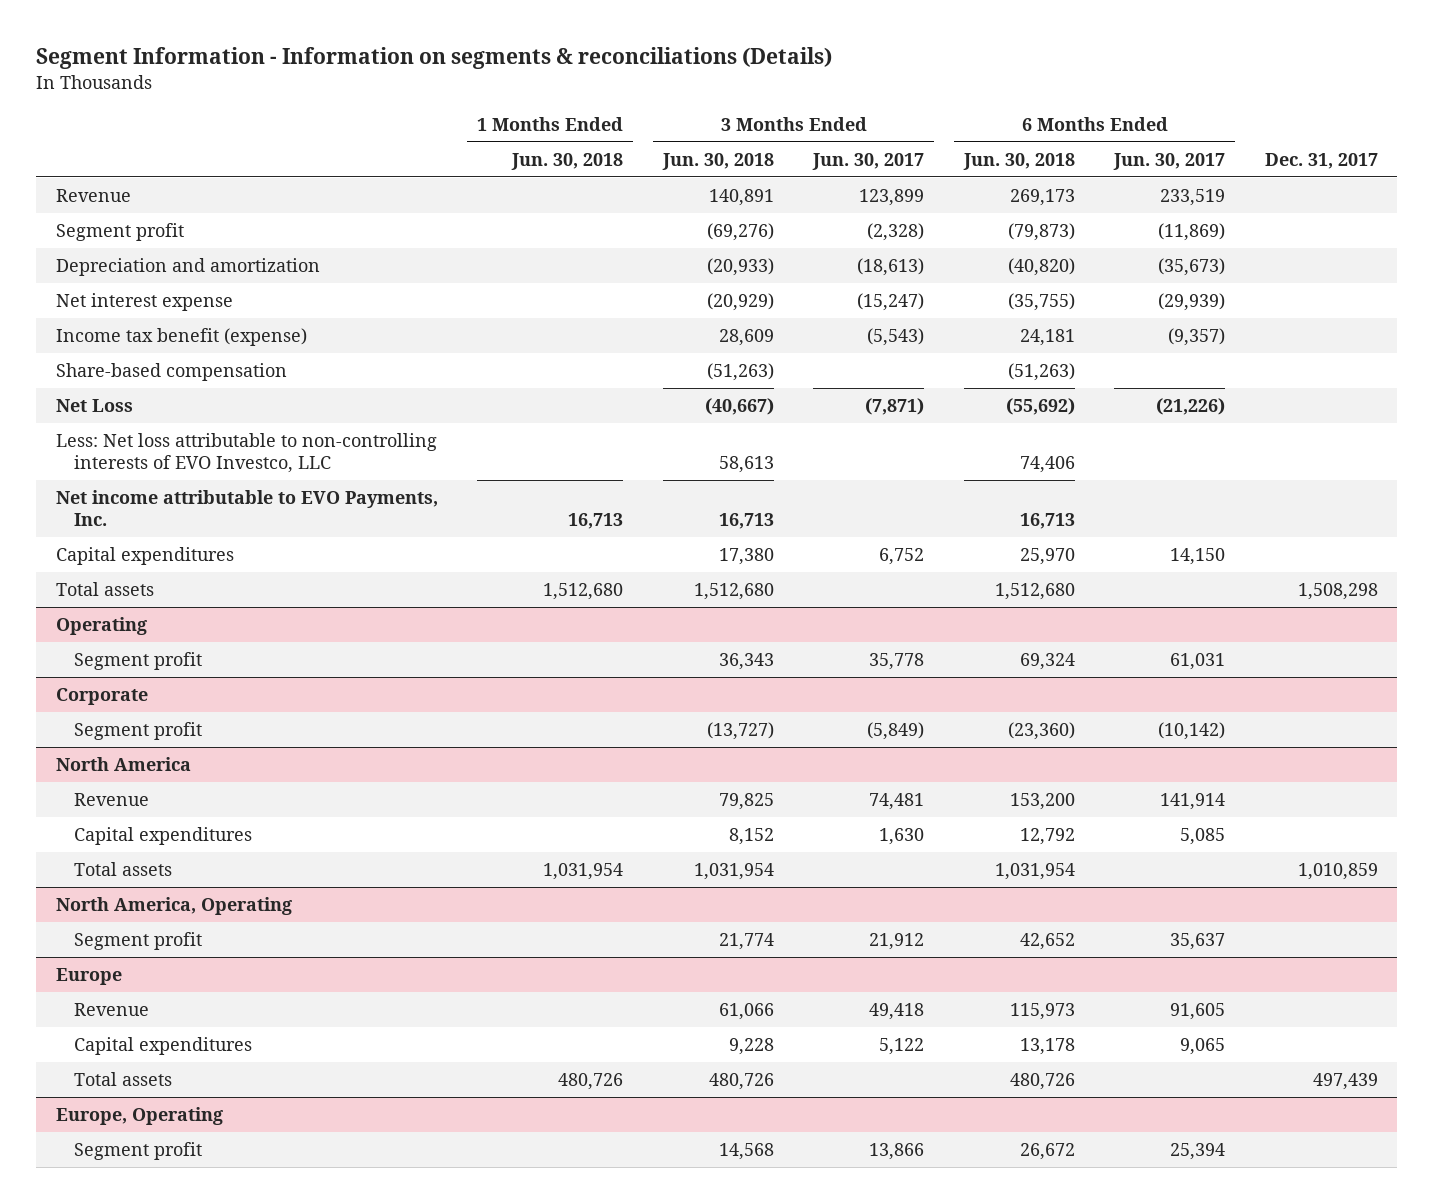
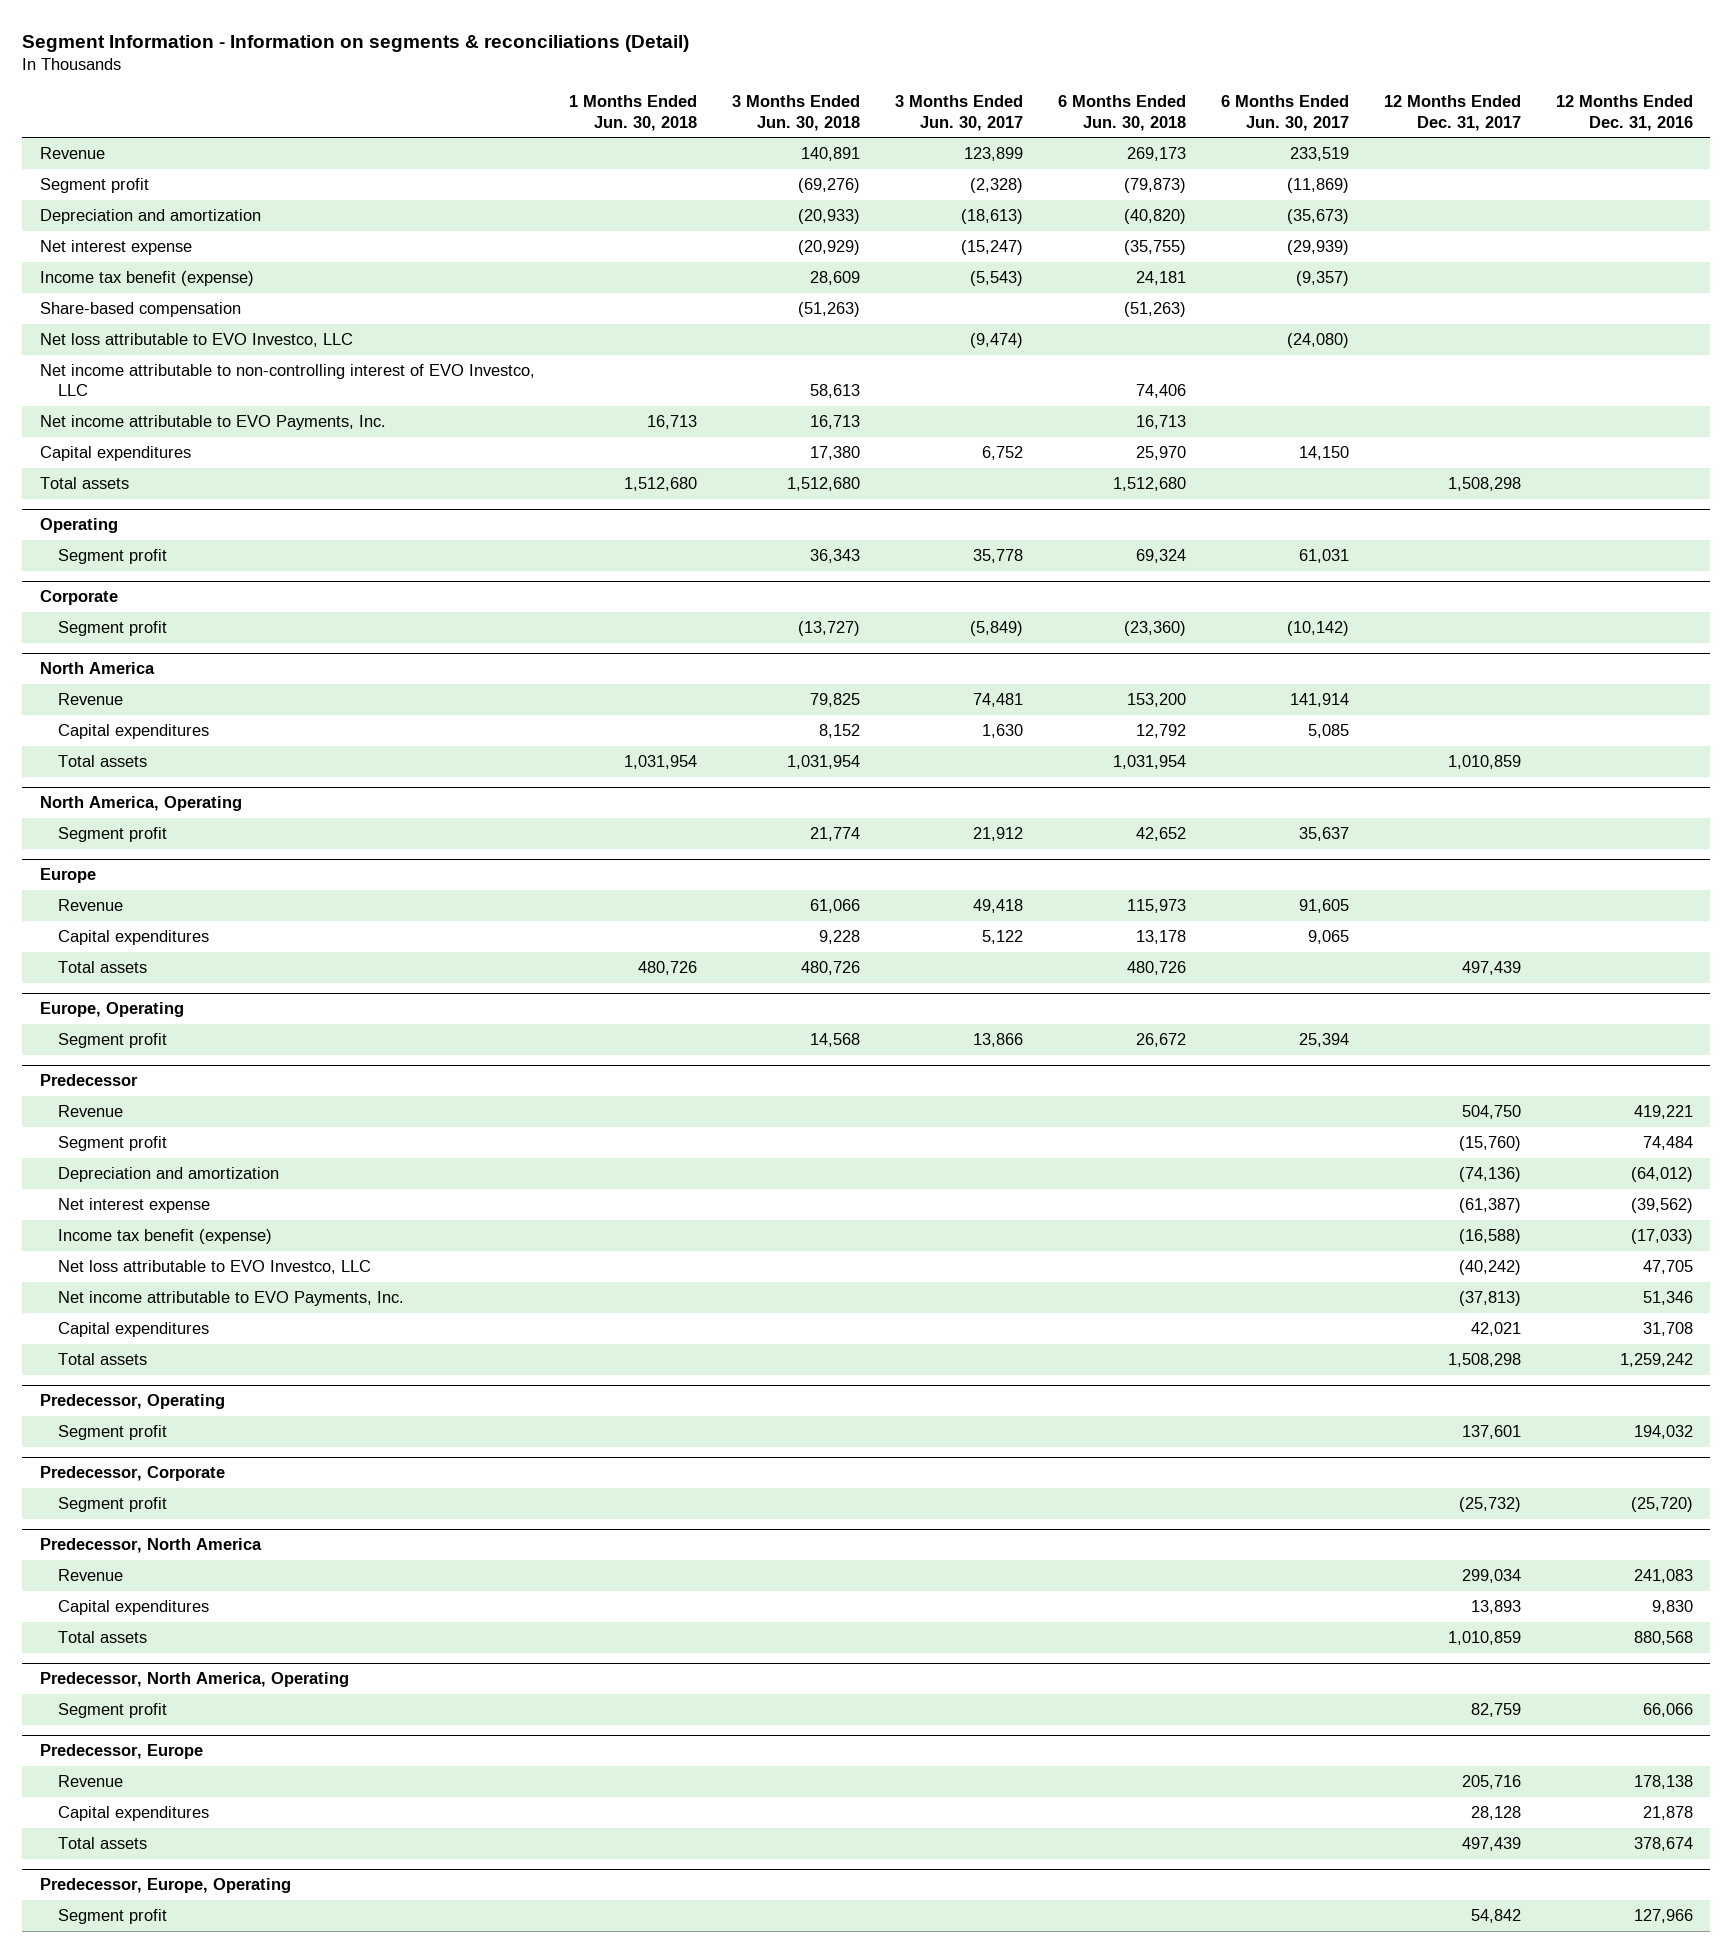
- Segment Information - Information on segments & reconciliations (Details)
+ Segment Information - Information on segments & reconciliations (Detail)
- | 1 Months Ended Jun. 30, 2018 | 3 Months Ended Jun. 30, 2018 | 3 Months Ended Jun. 30, 2017 | 6 Months Ended Jun. 30, 2018 | 6 Months Ended Jun. 30, 2017 | Dec. 31, 2017
+ | 1 Months Ended Jun. 30, 2018 | 3 Months Ended Jun. 30, 2018 | 3 Months Ended Jun. 30, 2017 | 6 Months Ended Jun. 30, 2018 | 6 Months Ended Jun. 30, 2017 | 12 Months Ended Dec. 31, 2017 | 12 Months Ended Dec. 31, 2016
- Net Loss | | (40,667) | (7,871) | (55,692) | (21,226) |
- Less: Net loss attributable to non-controlling interests of EVO Investco, LLC | | 58,613 | | 74,406 | |
+ Net loss attributable to EVO Investco, LLC | | | (9,474) | | (24,080) | |
+ Net income attributable to non-controlling interest of EVO Investco, LLC | | 58,613 | | 74,406 | | |
+ Predecessor
+ Revenue | | | | | | 504,750 | 419,221
+ Segment profit | | | | | | (15,760) | 74,484
+ Depreciation and amortization | | | | | | (74,136) | (64,012)
+ Net interest expense | | | | | | (61,387) | (39,562)
+ Income tax benefit (expense) | | | | | | (16,588) | (17,033)
+ Net loss attributable to EVO Investco, LLC | | | | | | (40,242) | 47,705
+ Net income attributable to EVO Payments, Inc. | | | | | | (37,813) | 51,346
+ Capital expenditures | | | | | | 42,021 | 31,708
+ Total assets | | | | | | 1,508,298 | 1,259,242
+ Predecessor, Operating
+ Segment profit | | | | | | 137,601 | 194,032
+ Predecessor, Corporate
+ Segment profit | | | | | | (25,732) | (25,720)
+ Predecessor, North America
+ Revenue | | | | | | 299,034 | 241,083
+ Capital expenditures | | | | | | 13,893 | 9,830
+ Total assets | | | | | | 1,010,859 | 880,568
+ Predecessor, North America, Operating
+ Segment profit | | | | | | 82,759 | 66,066
+ Predecessor, Europe
+ Revenue | | | | | | 205,716 | 178,138
+ Capital expenditures | | | | | | 28,128 | 21,878
+ Total assets | | | | | | 497,439 | 378,674
+ Predecessor, Europe, Operating
+ Segment profit | | | | | | 54,842 | 127,966

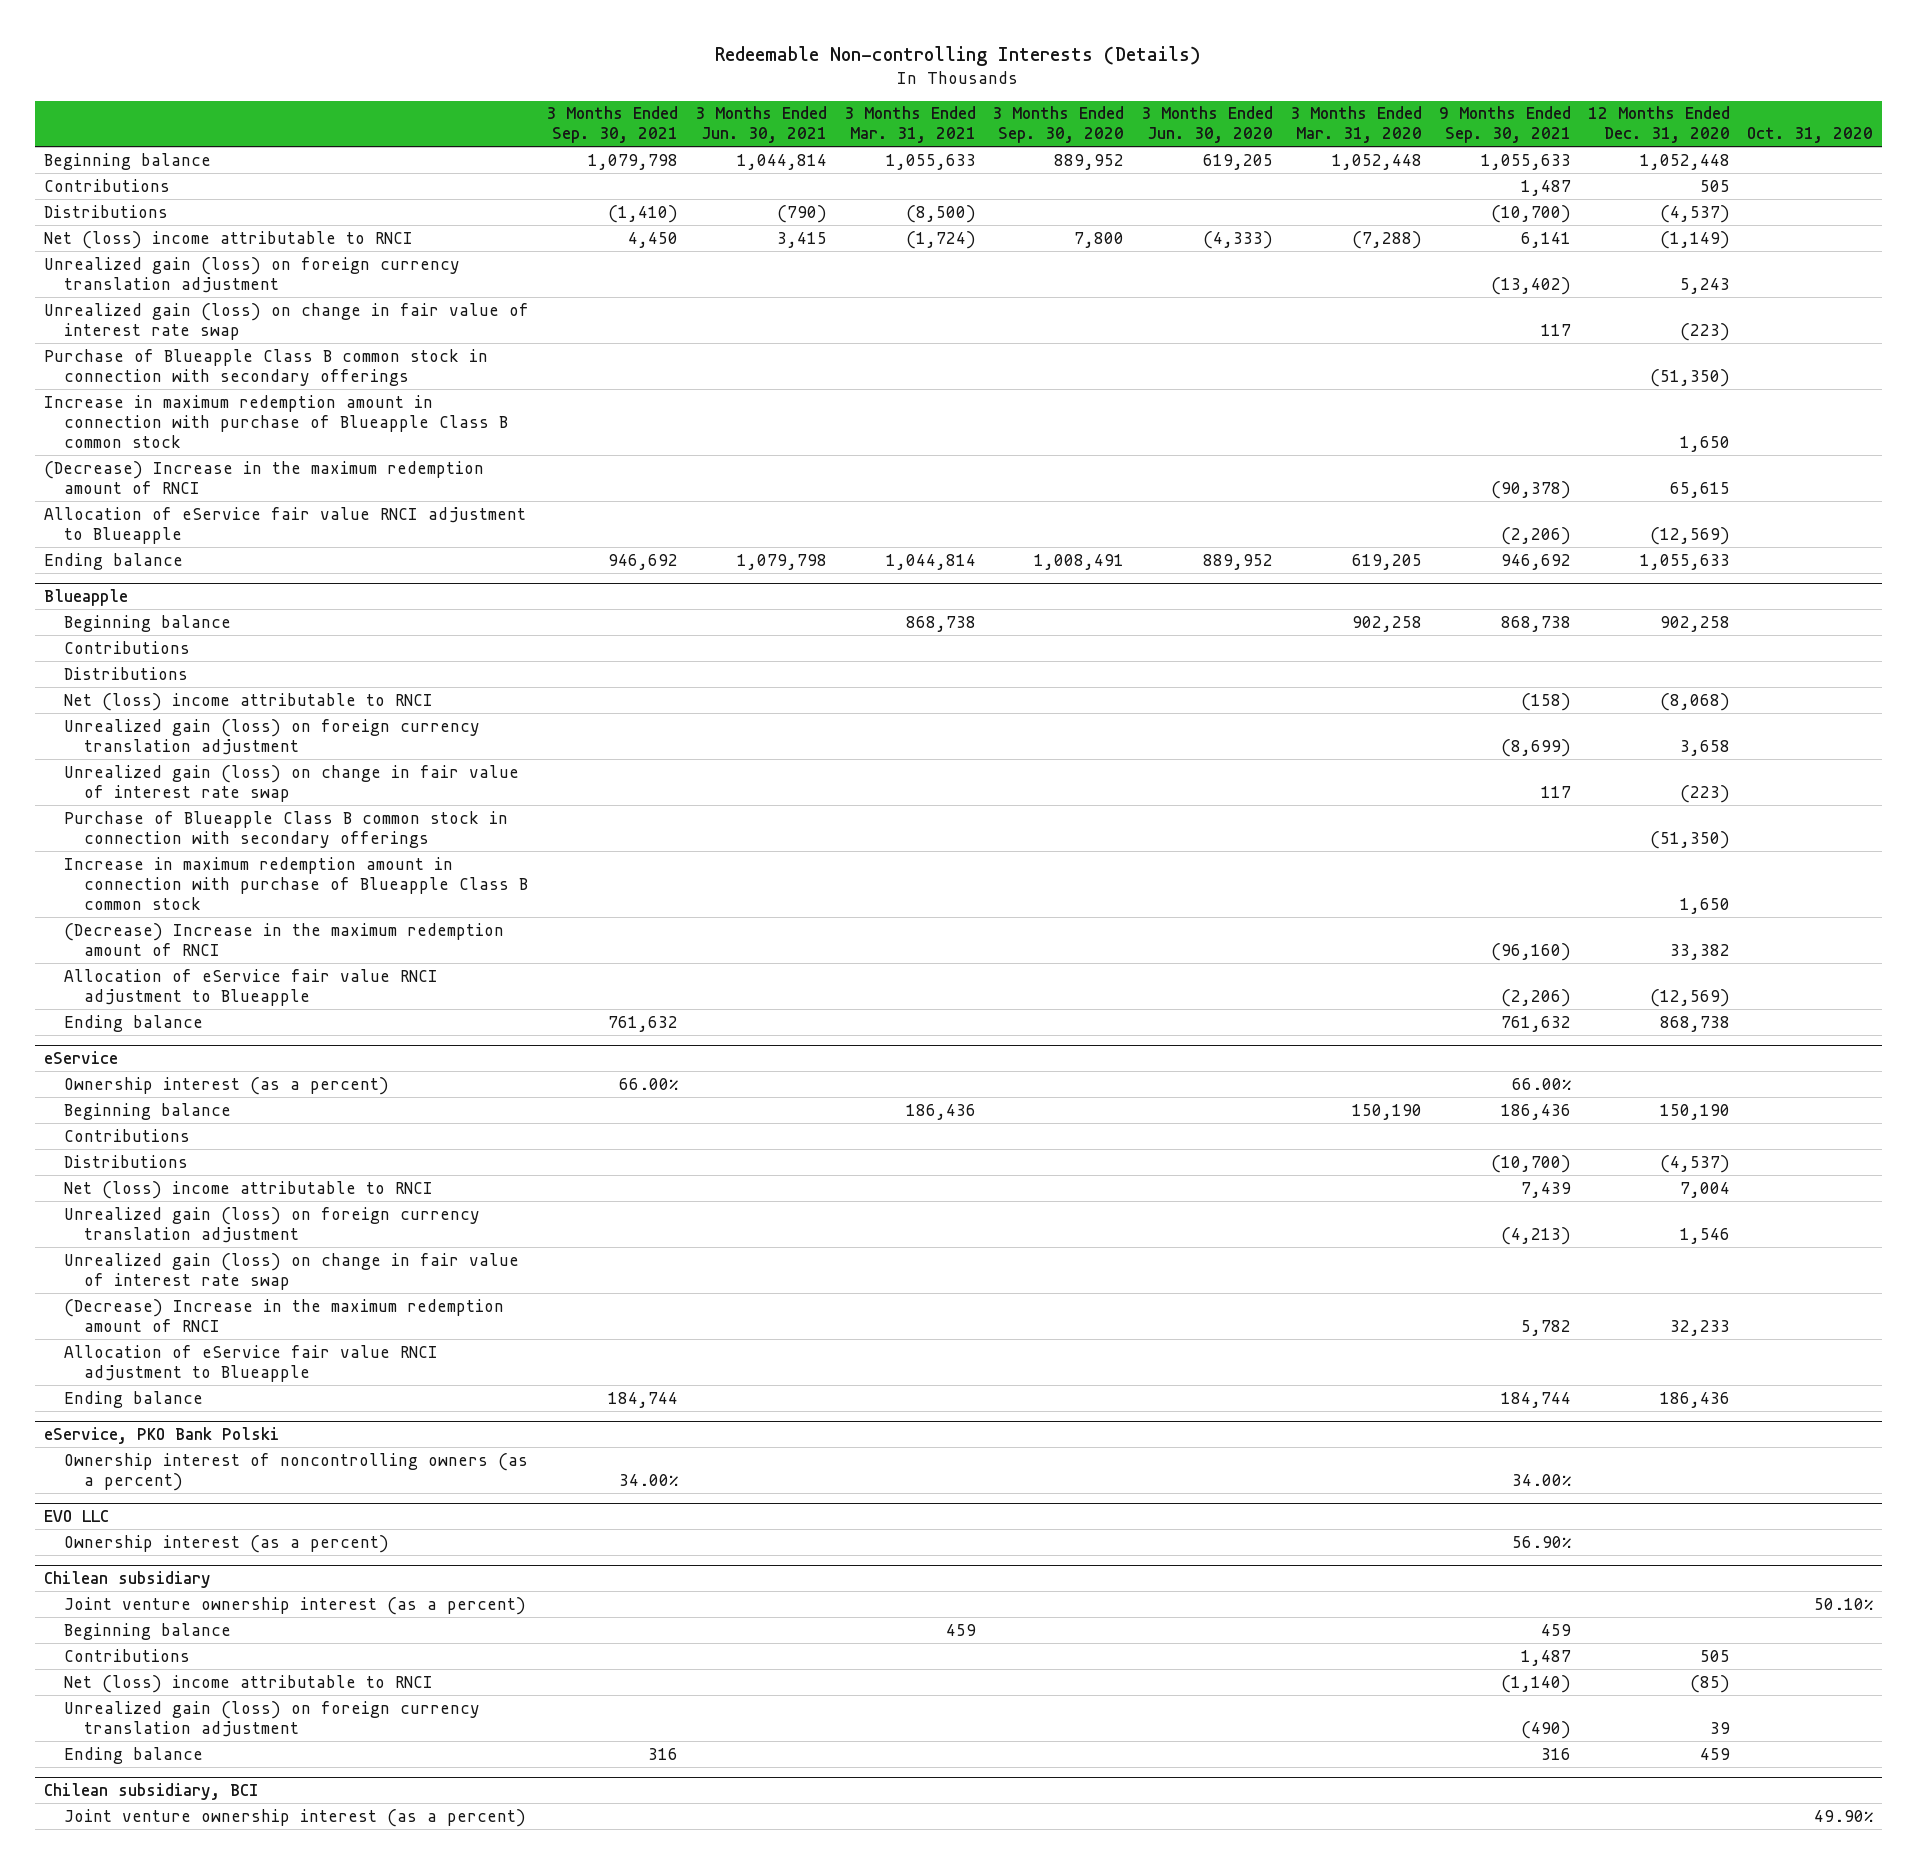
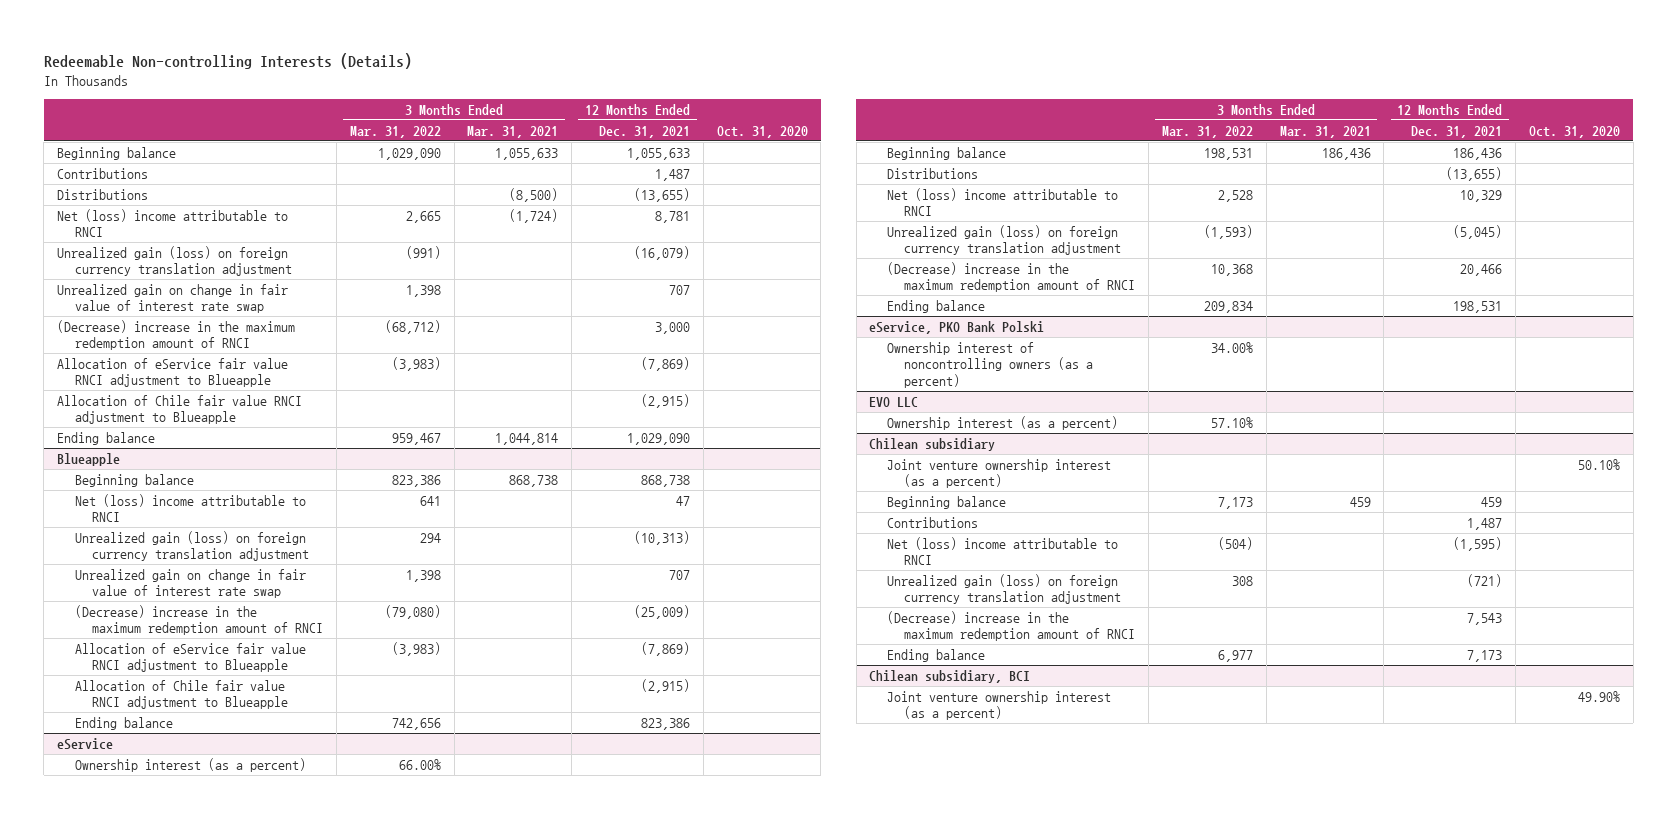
- | 3 Months Ended Sep. 30, 2021 | 3 Months Ended Jun. 30, 2021 | 3 Months Ended Mar. 31, 2021 | 3 Months Ended Sep. 30, 2020 | 3 Months Ended Jun. 30, 2020 | 3 Months Ended Mar. 31, 2020 | 9 Months Ended Sep. 30, 2021 | 12 Months Ended Dec. 31, 2020 | Oct. 31, 2020
+ | 3 Months Ended Mar. 31, 2022 | 3 Months Ended Mar. 31, 2021 | 12 Months Ended Dec. 31, 2021 | Oct. 31, 2020
- Unrealized gain (loss) on change in fair value of interest rate swap | | | | | | | 117 | (223) |
- Purchase of Blueapple Class B common stock in connection with secondary offerings | | | | | | | | (51,350) |
- Increase in maximum redemption amount in connection with purchase of Blueapple Class B common stock | | | | | | | | 1,650 |
- (Decrease) Increase in the maximum redemption amount of RNCI | | | | | | | (90,378) | 65,615 |
+ Unrealized gain on change in fair value of interest rate swap | 1,398 | | 707 |
+ (Decrease) increase in the maximum redemption amount of RNCI | (68,712) | | 3,000 |
+ Allocation of Chile fair value RNCI adjustment to Blueapple | | | (2,915) |
@ Blueapple
- Contributions
- Distributions
- Unrealized gain (loss) on change in fair value of interest rate swap | | | | | | | 117 | (223) |
- Purchase of Blueapple Class B common stock in connection with secondary offerings | | | | | | | | (51,350) |
- Increase in maximum redemption amount in connection with purchase of Blueapple Class B common stock | | | | | | | | 1,650 |
- (Decrease) Increase in the maximum redemption amount of RNCI | | | | | | | (96,160) | 33,382 |
+ Unrealized gain on change in fair value of interest rate swap | 1,398 | | 707 |
+ (Decrease) increase in the maximum redemption amount of RNCI | (79,080) | | (25,009) |
+ Allocation of Chile fair value RNCI adjustment to Blueapple | | | (2,915) |
@ eService
- Contributions
- Unrealized gain (loss) on change in fair value of interest rate swap
- (Decrease) Increase in the maximum redemption amount of RNCI | | | | | | | 5,782 | 32,233 |
- Allocation of eService fair value RNCI adjustment to Blueapple
+ (Decrease) increase in the maximum redemption amount of RNCI | 10,368 | | 20,466 |
@ Chilean subsidiary
+ (Decrease) increase in the maximum redemption amount of RNCI | | | 7,543 |

